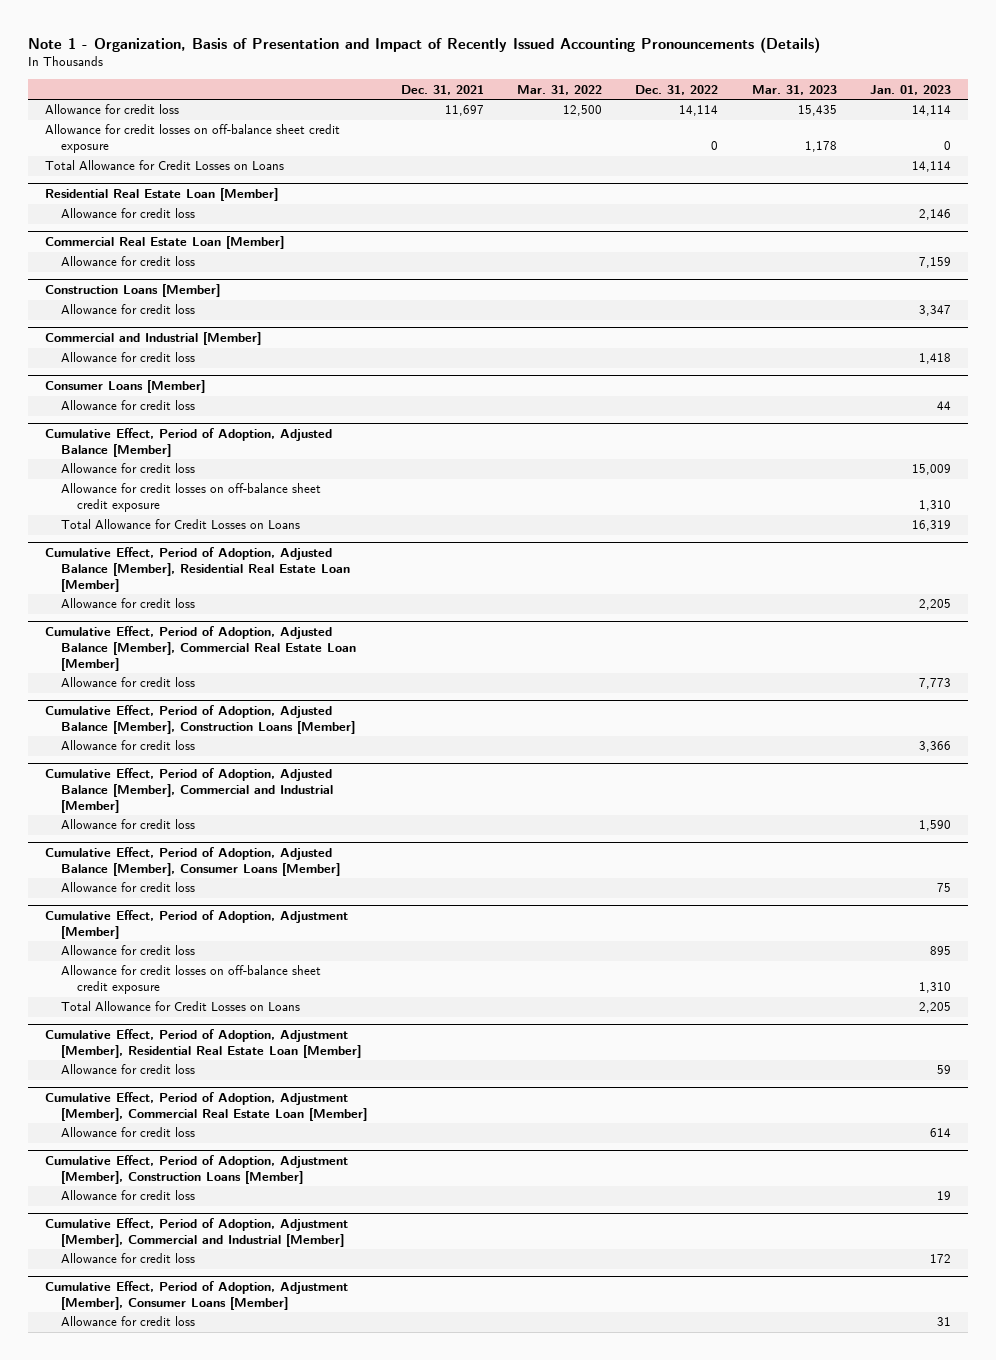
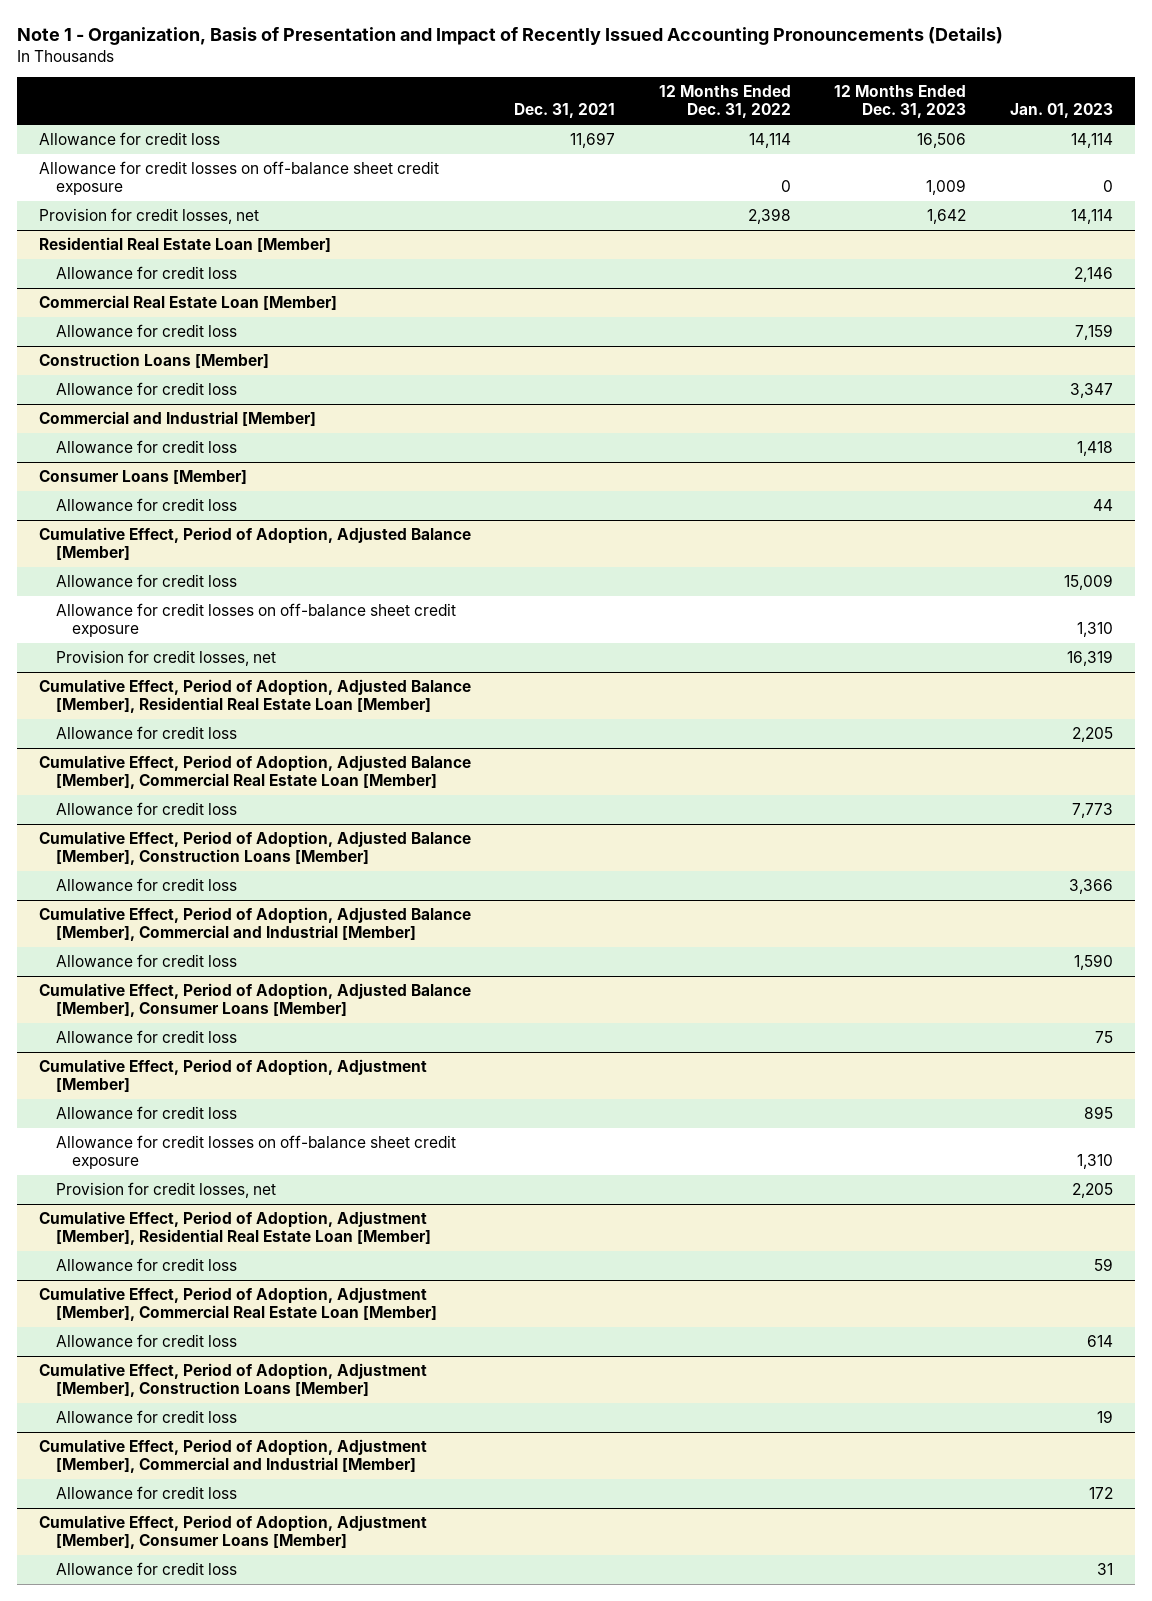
- | Dec. 31, 2021 | Mar. 31, 2022 | Dec. 31, 2022 | Mar. 31, 2023 | Jan. 01, 2023
+ | Dec. 31, 2021 | 12 Months Ended Dec. 31, 2022 | 12 Months Ended Dec. 31, 2023 | Jan. 01, 2023
- Total Allowance for Credit Losses on Loans | | | | | 14,114
+ Provision for credit losses, net | | 2,398 | 1,642 | 14,114
@ Cumulative Effect, Period of Adoption, Adjusted Balance [Member]
- Total Allowance for Credit Losses on Loans | | | | | 16,319
+ Provision for credit losses, net | | | | 16,319
@ Cumulative Effect, Period of Adoption, Adjustment [Member]
- Total Allowance for Credit Losses on Loans | | | | | 2,205
+ Provision for credit losses, net | | | | 2,205

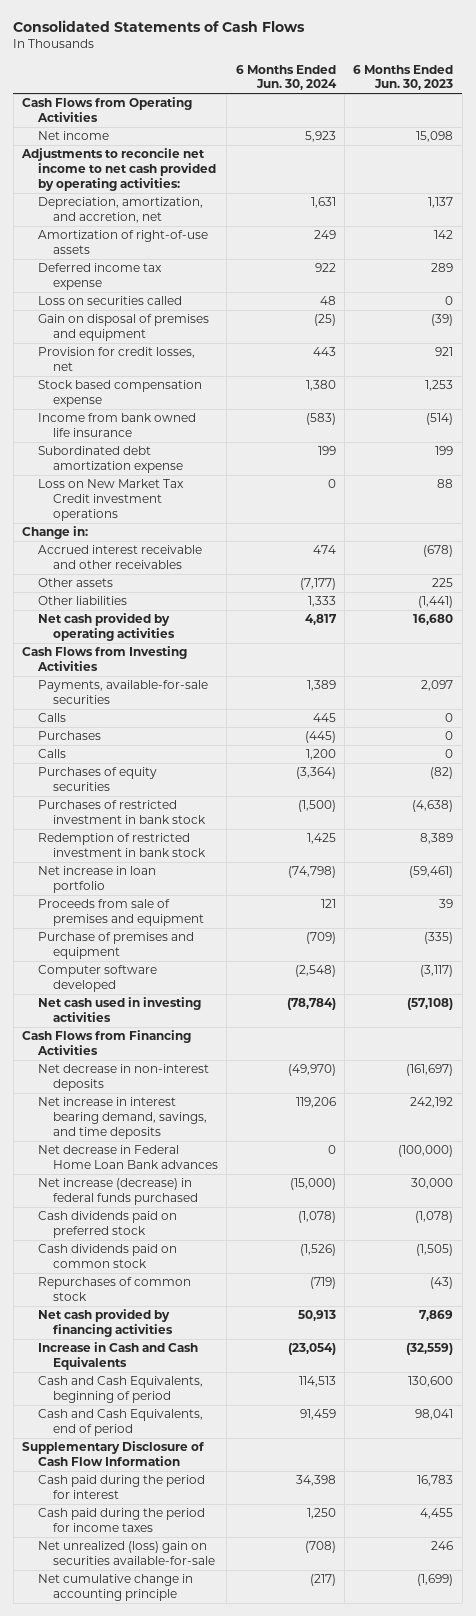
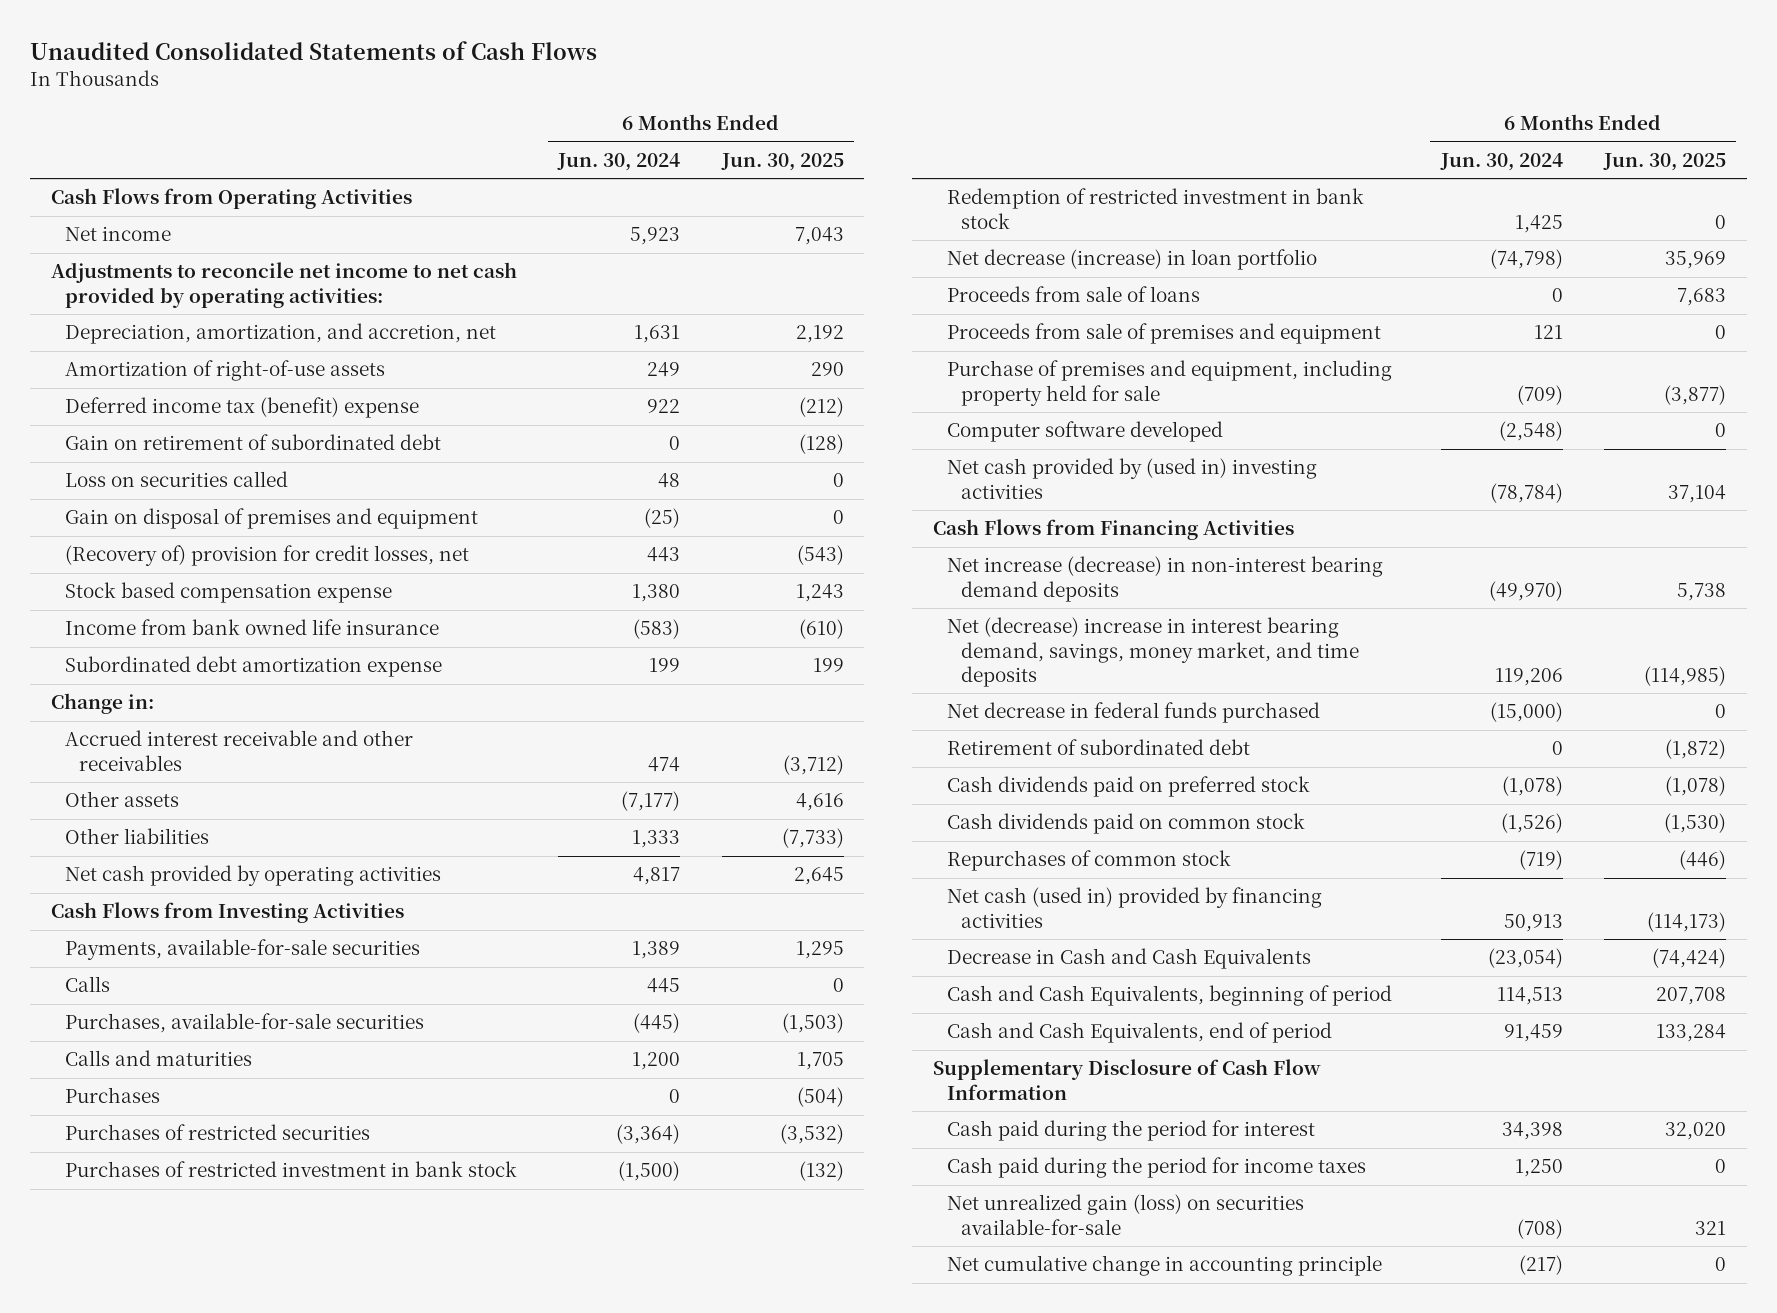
- Consolidated Statements of Cash Flows
+ Unaudited Consolidated Statements of Cash Flows
- | 6 Months Ended Jun. 30, 2024 | 6 Months Ended Jun. 30, 2023
+ | 6 Months Ended Jun. 30, 2024 | 6 Months Ended Jun. 30, 2025
- Deferred income tax expense | 922 | 289
+ Deferred income tax (benefit) expense | 922 | (212)
+ Gain on retirement of subordinated debt | 0 | (128)
- Provision for credit losses, net | 443 | 921
+ (Recovery of) provision for credit losses, net | 443 | (543)
- Loss on New Market Tax Credit investment operations | 0 | 88
- Purchases | (445) | 0
- Calls | 1,200 | 0
- Purchases of equity securities | (3,364) | (82)
+ Purchases, available-for-sale securities | (445) | (1,503)
+ Calls and maturities | 1,200 | 1,705
+ Purchases | 0 | (504)
+ Purchases of restricted securities | (3,364) | (3,532)
- Net increase in loan portfolio | (74,798) | (59,461)
+ Net decrease (increase) in loan portfolio | (74,798) | 35,969
+ Proceeds from sale of loans | 0 | 7,683
- Purchase of premises and equipment | (709) | (335)
+ Purchase of premises and equipment, including property held for sale | (709) | (3,877)
- Net cash used in investing activities | (78,784) | (57,108)
+ Net cash provided by (used in) investing activities | (78,784) | 37,104
- Net decrease in non-interest deposits | (49,970) | (161,697)
- Net increase in interest bearing demand, savings, and time deposits | 119,206 | 242,192
- Net decrease in Federal Home Loan Bank advances | 0 | (100,000)
- Net increase (decrease) in federal funds purchased | (15,000) | 30,000
+ Net increase (decrease) in non-interest bearing demand deposits | (49,970) | 5,738
+ Net (decrease) increase in interest bearing demand, savings, money market, and time deposits | 119,206 | (114,985)
+ Net decrease in federal funds purchased | (15,000) | 0
+ Retirement of subordinated debt | 0 | (1,872)
- Net cash provided by financing activities | 50,913 | 7,869
- Increase in Cash and Cash Equivalents | (23,054) | (32,559)
+ Net cash (used in) provided by financing activities | 50,913 | (114,173)
+ Decrease in Cash and Cash Equivalents | (23,054) | (74,424)
- Net unrealized (loss) gain on securities available-for-sale | (708) | 246
+ Net unrealized gain (loss) on securities available-for-sale | (708) | 321

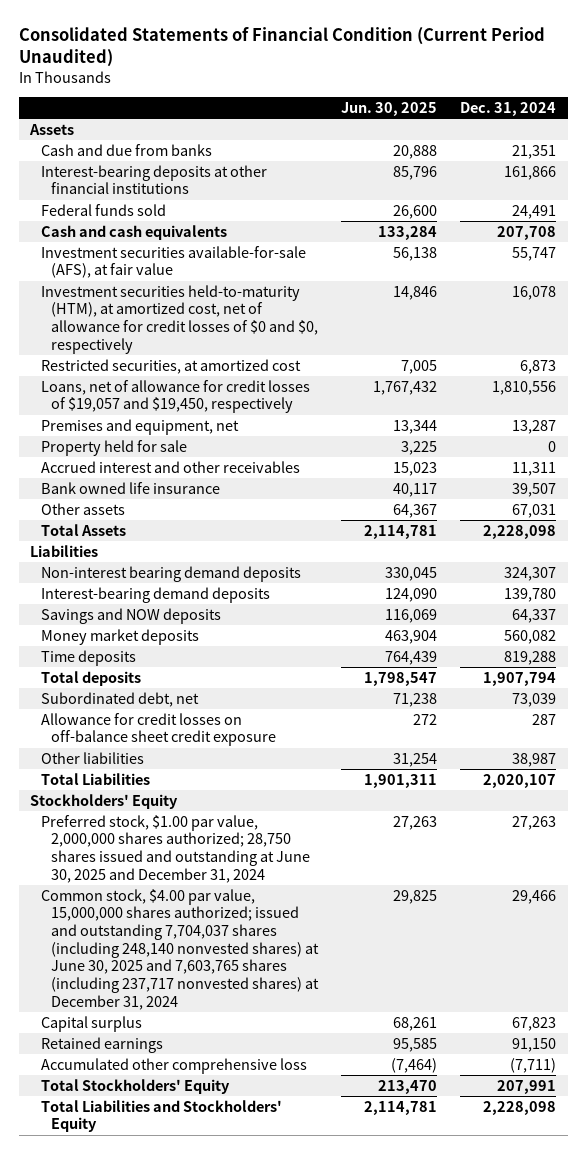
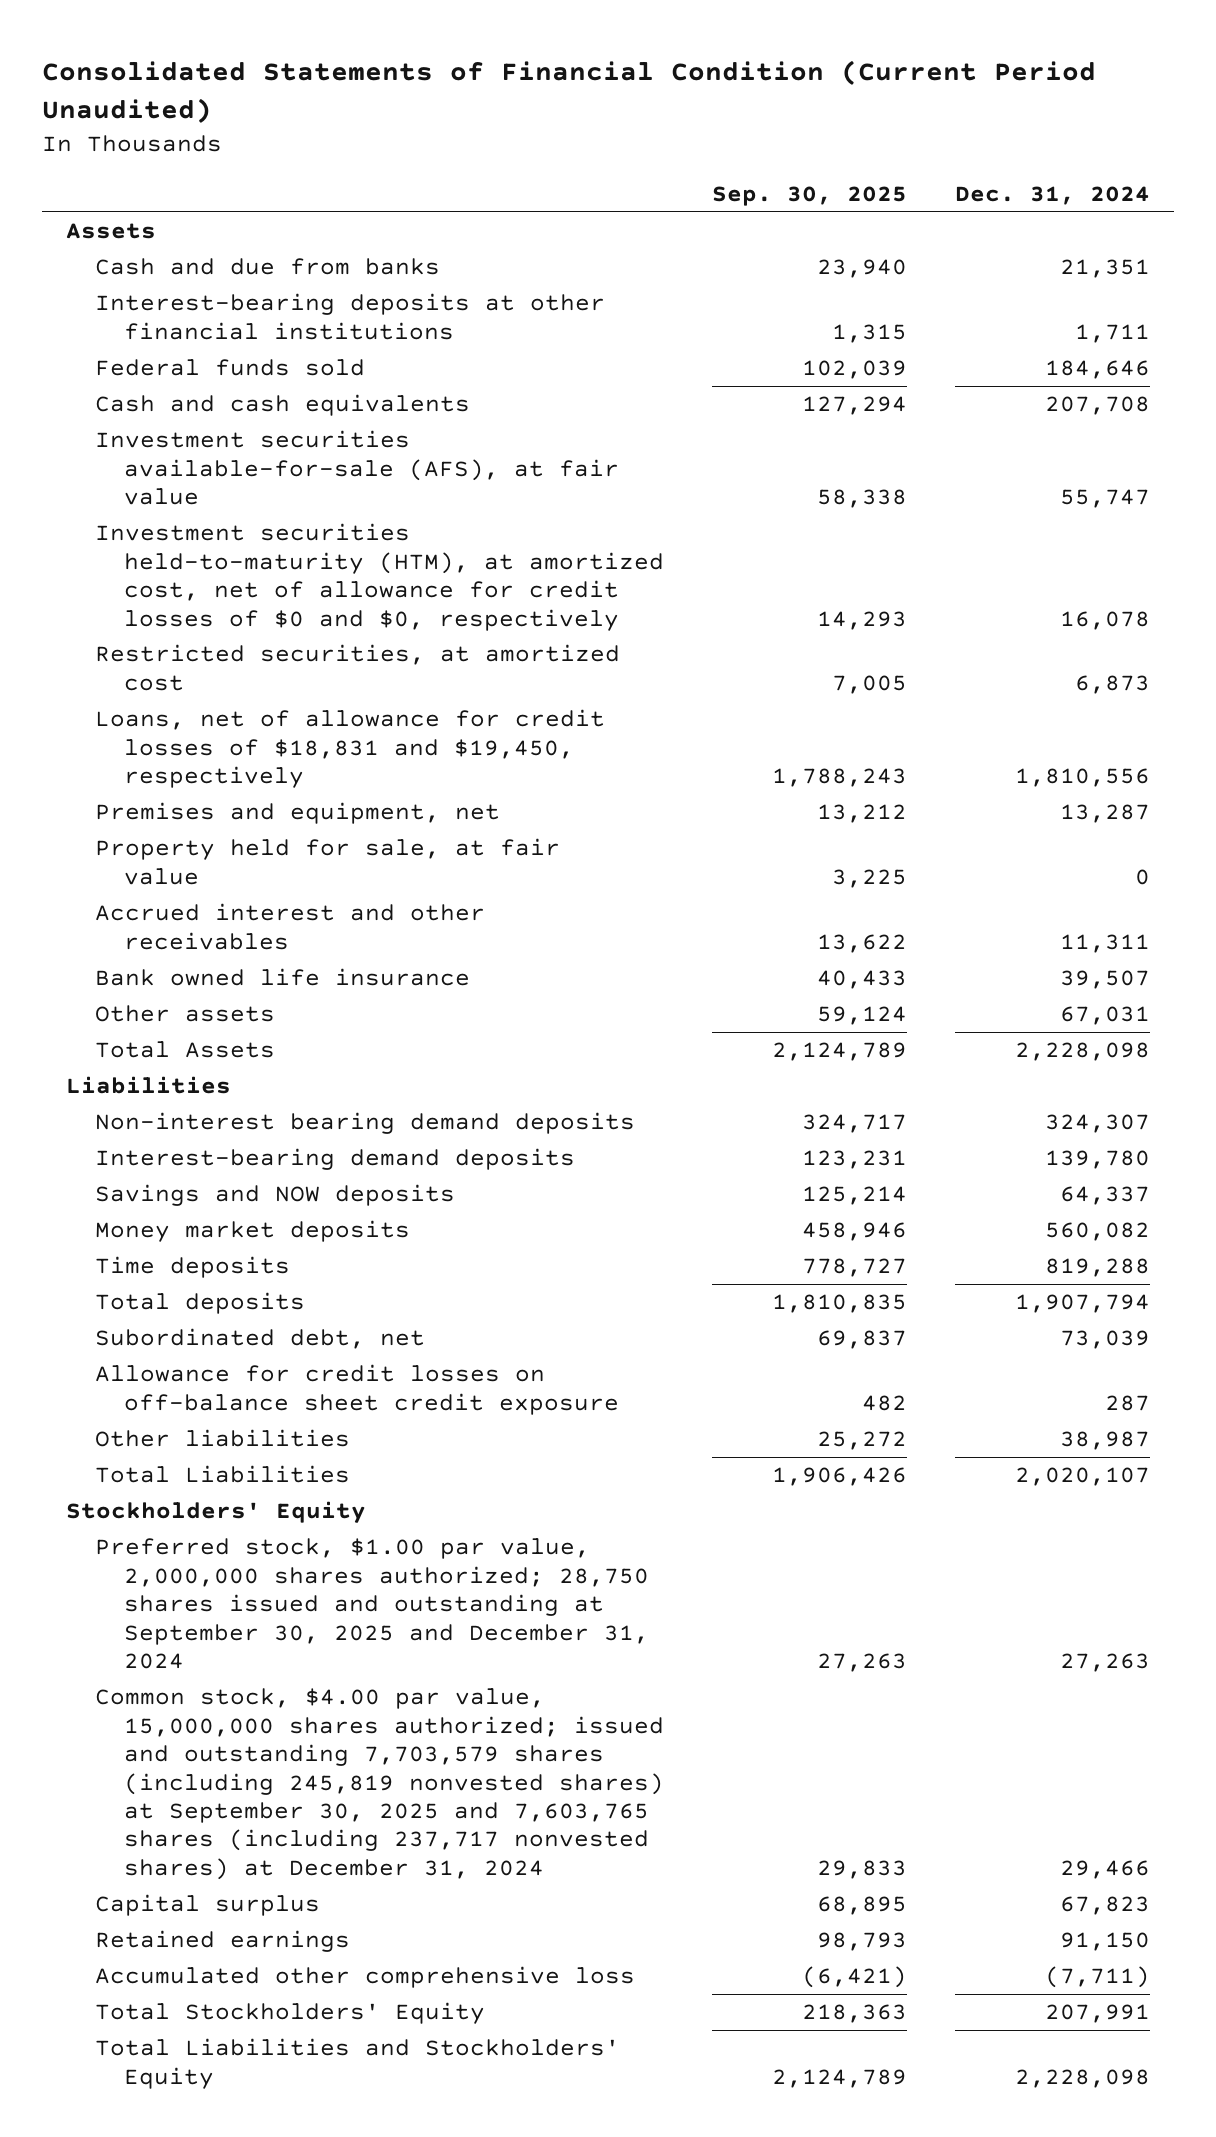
- | Jun. 30, 2025 | Dec. 31, 2024
+ | Sep. 30, 2025 | Dec. 31, 2024
- Interest-bearing deposits at other financial institutions | 85,796 | 161,866
- Federal funds sold | 26,600 | 24,491
+ Interest-bearing deposits at other financial institutions | 1,315 | 1,711
+ Federal funds sold | 102,039 | 184,646
- Loans, net of allowance for credit losses of $19,057 and $19,450, respectively | 1,767,432 | 1,810,556
+ Loans, net of allowance for credit losses of $18,831 and $19,450, respectively | 1,788,243 | 1,810,556
- Property held for sale | 3,225 | 0
+ Property held for sale, at fair value | 3,225 | 0
- Preferred stock, $1.00 par value, 2,000,000 shares authorized; 28,750 shares issued and outstanding at June 30, 2025 and December 31, 2024 | 27,263 | 27,263
- Common stock, $4.00 par value, 15,000,000 shares authorized; issued and outstanding 7,704,037 shares (including 248,140 nonvested shares) at June 30, 2025 and 7,603,765 shares (including 237,717 nonvested shares) at December 31, 2024 | 29,825 | 29,466
+ Preferred stock, $1.00 par value, 2,000,000 shares authorized; 28,750 shares issued and outstanding at September 30, 2025 and December 31, 2024 | 27,263 | 27,263
+ Common stock, $4.00 par value, 15,000,000 shares authorized; issued and outstanding 7,703,579 shares (including 245,819 nonvested shares) at September 30, 2025 and 7,603,765 shares (including 237,717 nonvested shares) at December 31, 2024 | 29,833 | 29,466

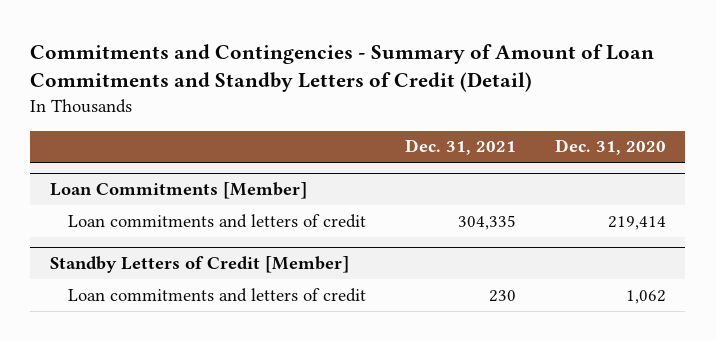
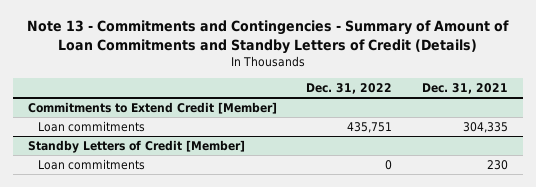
- Commitments and Contingencies - Summary of Amount of Loan Commitments and Standby Letters of Credit (Detail)
+ Note 13 - Commitments and Contingencies - Summary of Amount of Loan Commitments and Standby Letters of Credit (Details)
- | Dec. 31, 2021 | Dec. 31, 2020
+ | Dec. 31, 2022 | Dec. 31, 2021
- Loan Commitments [Member]
- Loan commitments and letters of credit | 304,335 | 219,414
+ Commitments to Extend Credit [Member]
+ Loan commitments | 435,751 | 304,335
@ Standby Letters of Credit [Member]
- Loan commitments and letters of credit | 230 | 1,062
+ Loan commitments | 0 | 230

